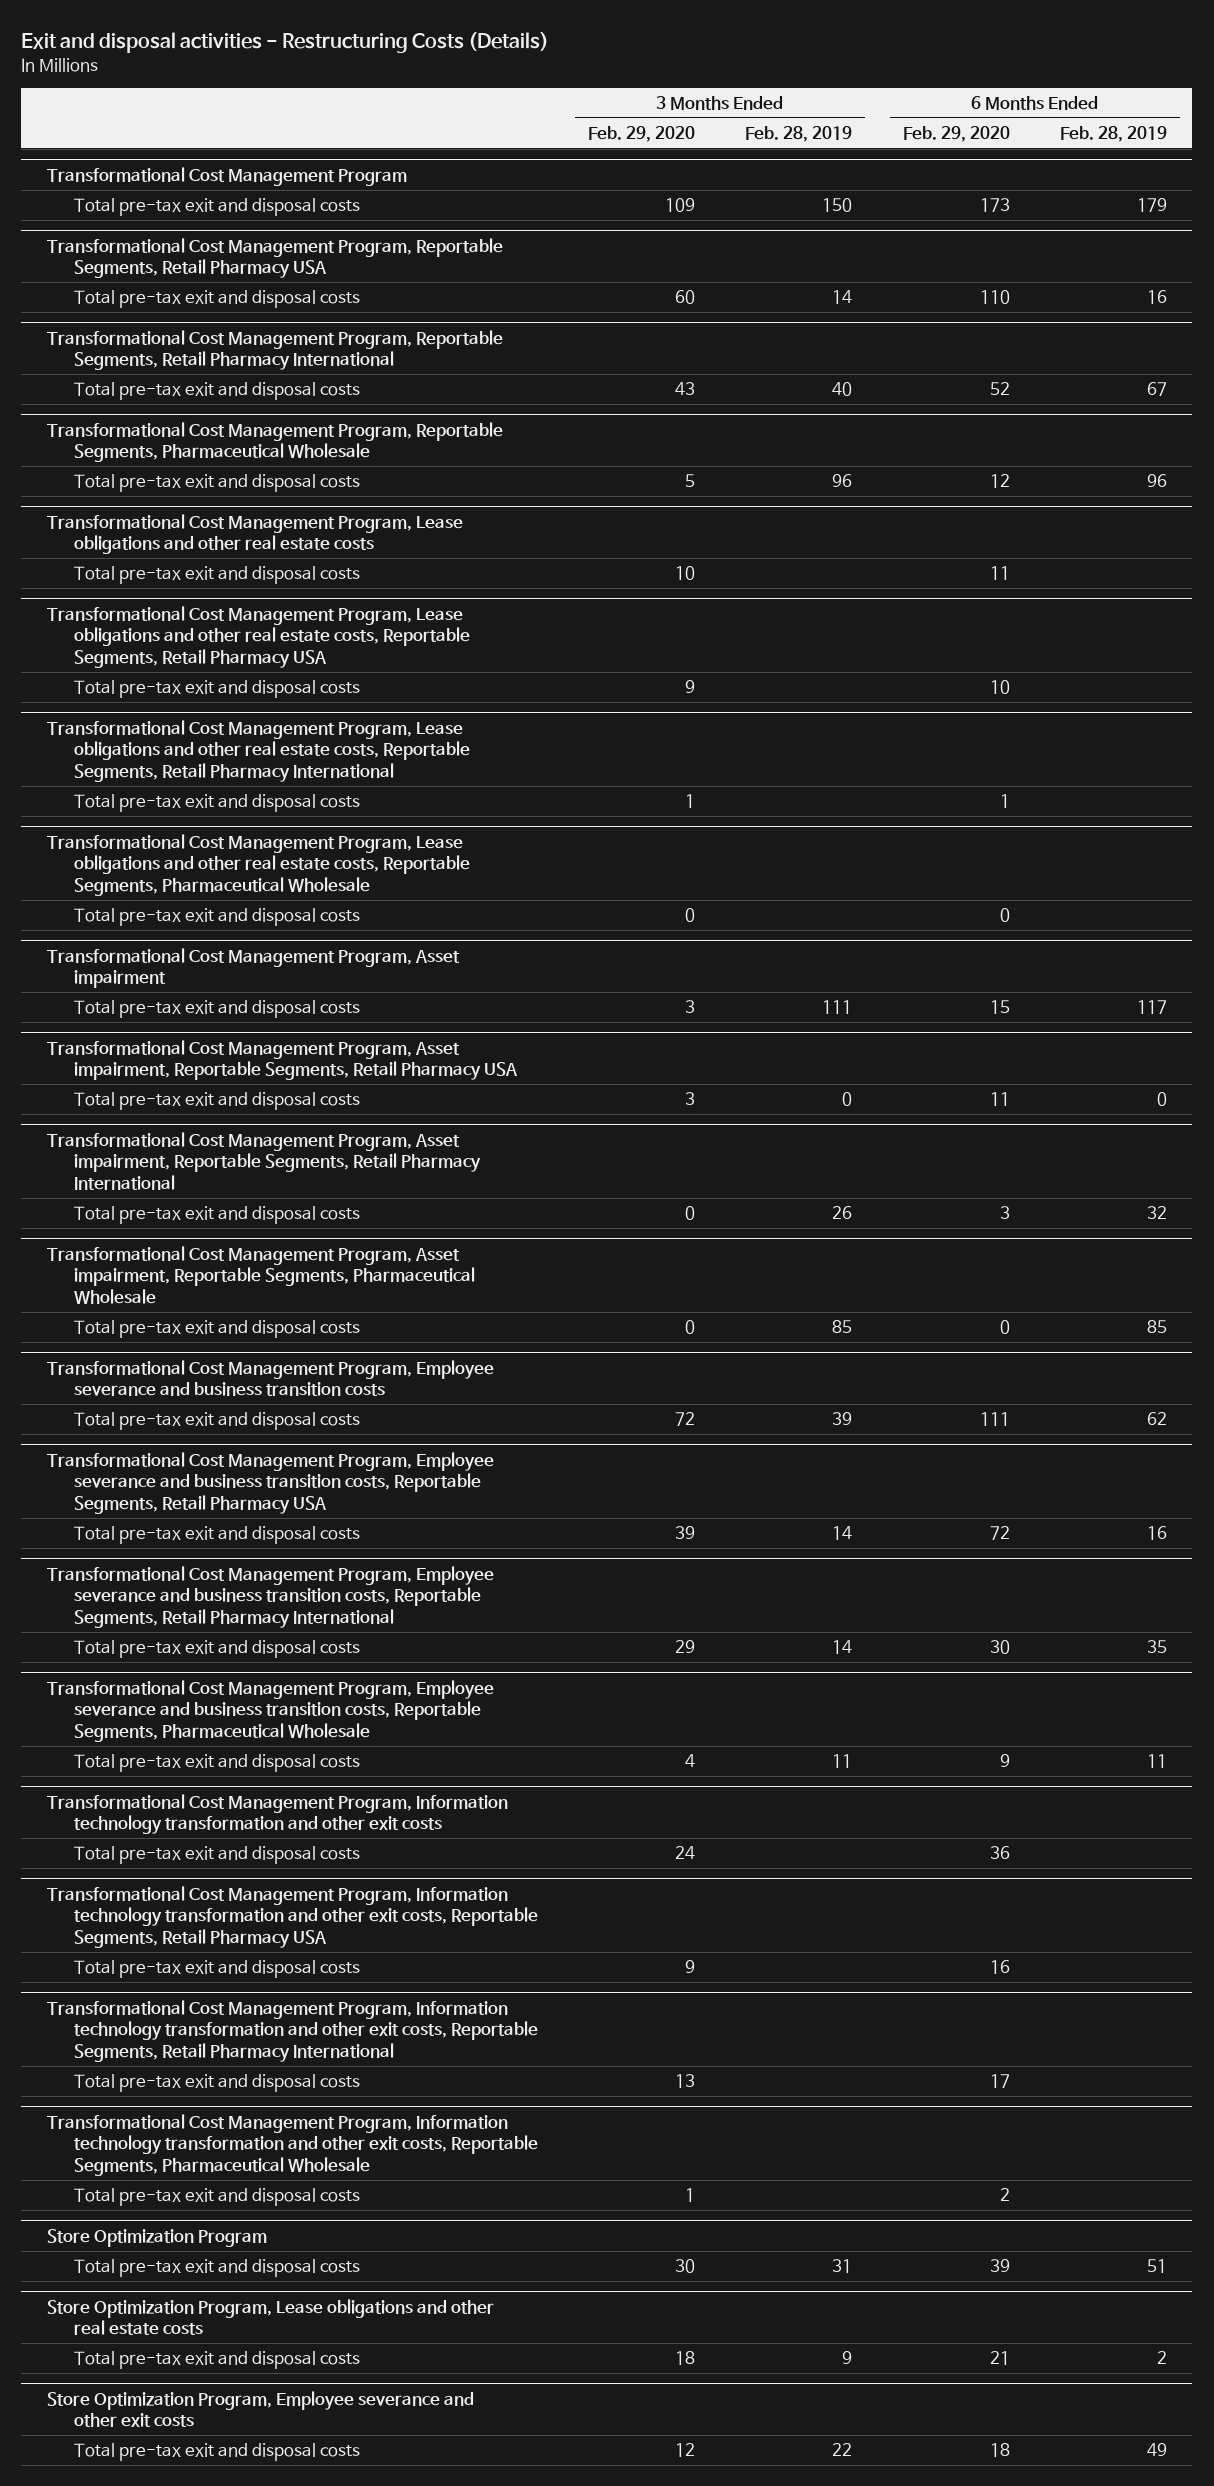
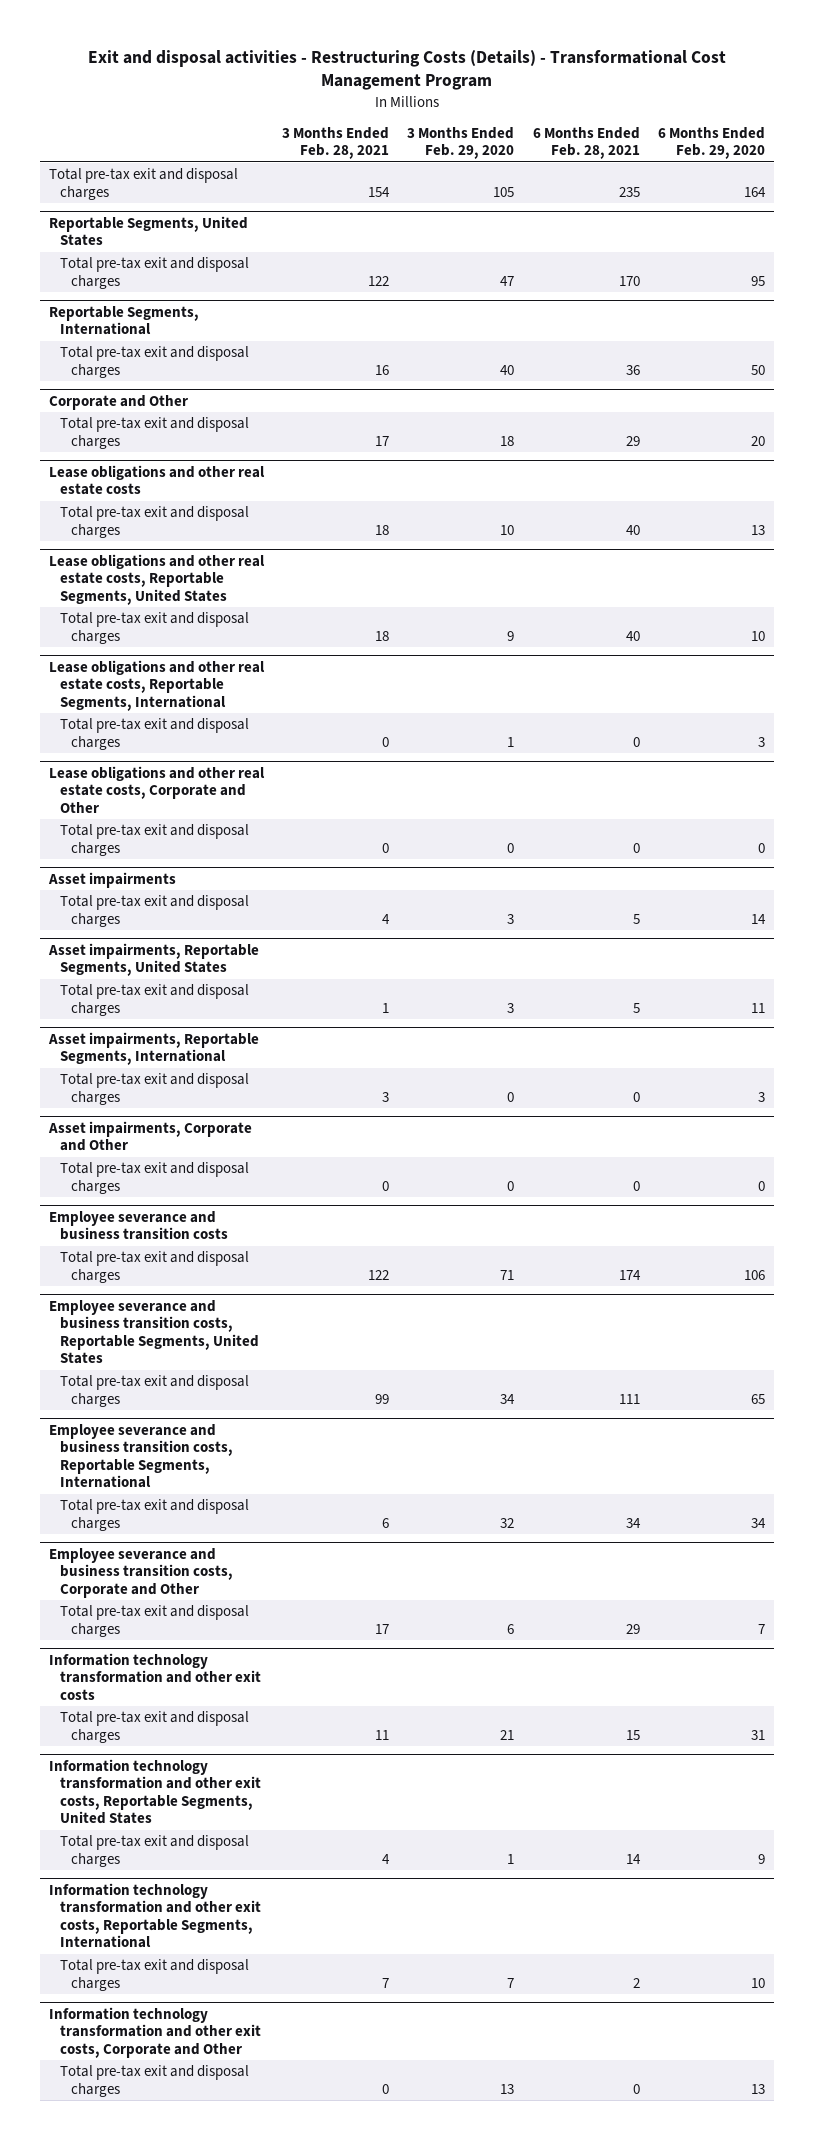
- Exit and disposal activities - Restructuring Costs (Details)
+ Exit and disposal activities - Restructuring Costs (Details) - Transformational Cost Management Program
- | 3 Months Ended Feb. 29, 2020 | 3 Months Ended Feb. 28, 2019 | 6 Months Ended Feb. 29, 2020 | 6 Months Ended Feb. 28, 2019
+ | 3 Months Ended Feb. 28, 2021 | 3 Months Ended Feb. 29, 2020 | 6 Months Ended Feb. 28, 2021 | 6 Months Ended Feb. 29, 2020
- Transformational Cost Management Program
- Total pre-tax exit and disposal costs | 109 | 150 | 173 | 179
- Transformational Cost Management Program, Reportable Segments, Retail Pharmacy USA
- Total pre-tax exit and disposal costs | 60 | 14 | 110 | 16
- Transformational Cost Management Program, Reportable Segments, Retail Pharmacy International
- Total pre-tax exit and disposal costs | 43 | 40 | 52 | 67
- Transformational Cost Management Program, Reportable Segments, Pharmaceutical Wholesale
- Total pre-tax exit and disposal costs | 5 | 96 | 12 | 96
- Transformational Cost Management Program, Lease obligations and other real estate costs
- Total pre-tax exit and disposal costs | 10 | | 11 |
- Transformational Cost Management Program, Lease obligations and other real estate costs, Reportable Segments, Retail Pharmacy USA
- Total pre-tax exit and disposal costs | 9 | | 10 |
- Transformational Cost Management Program, Lease obligations and other real estate costs, Reportable Segments, Retail Pharmacy International
- Total pre-tax exit and disposal costs | 1 | | 1 |
- Transformational Cost Management Program, Lease obligations and other real estate costs, Reportable Segments, Pharmaceutical Wholesale
- Total pre-tax exit and disposal costs | 0 | | 0 |
- Transformational Cost Management Program, Asset impairment
- Total pre-tax exit and disposal costs | 3 | 111 | 15 | 117
- Transformational Cost Management Program, Asset impairment, Reportable Segments, Retail Pharmacy USA
- Total pre-tax exit and disposal costs | 3 | 0 | 11 | 0
- Transformational Cost Management Program, Asset impairment, Reportable Segments, Retail Pharmacy International
- Total pre-tax exit and disposal costs | 0 | 26 | 3 | 32
- Transformational Cost Management Program, Asset impairment, Reportable Segments, Pharmaceutical Wholesale
- Total pre-tax exit and disposal costs | 0 | 85 | 0 | 85
- Transformational Cost Management Program, Employee severance and business transition costs
- Total pre-tax exit and disposal costs | 72 | 39 | 111 | 62
- Transformational Cost Management Program, Employee severance and business transition costs, Reportable Segments, Retail Pharmacy USA
- Total pre-tax exit and disposal costs | 39 | 14 | 72 | 16
- Transformational Cost Management Program, Employee severance and business transition costs, Reportable Segments, Retail Pharmacy International
- Total pre-tax exit and disposal costs | 29 | 14 | 30 | 35
- Transformational Cost Management Program, Employee severance and business transition costs, Reportable Segments, Pharmaceutical Wholesale
- Total pre-tax exit and disposal costs | 4 | 11 | 9 | 11
- Transformational Cost Management Program, Information technology transformation and other exit costs
- Total pre-tax exit and disposal costs | 24 | | 36 |
- Transformational Cost Management Program, Information technology transformation and other exit costs, Reportable Segments, Retail Pharmacy USA
- Total pre-tax exit and disposal costs | 9 | | 16 |
- Transformational Cost Management Program, Information technology transformation and other exit costs, Reportable Segments, Retail Pharmacy International
- Total pre-tax exit and disposal costs | 13 | | 17 |
- Transformational Cost Management Program, Information technology transformation and other exit costs, Reportable Segments, Pharmaceutical Wholesale
- Total pre-tax exit and disposal costs | 1 | | 2 |
- Store Optimization Program
- Total pre-tax exit and disposal costs | 30 | 31 | 39 | 51
- Store Optimization Program, Lease obligations and other real estate costs
- Total pre-tax exit and disposal costs | 18 | 9 | 21 | 2
- Store Optimization Program, Employee severance and other exit costs
- Total pre-tax exit and disposal costs | 12 | 22 | 18 | 49
+ Total pre-tax exit and disposal charges | 154 | 105 | 235 | 164
+ Reportable Segments, United States
+ Total pre-tax exit and disposal charges | 122 | 47 | 170 | 95
+ Reportable Segments, International
+ Total pre-tax exit and disposal charges | 16 | 40 | 36 | 50
+ Corporate and Other
+ Total pre-tax exit and disposal charges | 17 | 18 | 29 | 20
+ Lease obligations and other real estate costs
+ Total pre-tax exit and disposal charges | 18 | 10 | 40 | 13
+ Lease obligations and other real estate costs, Reportable Segments, United States
+ Total pre-tax exit and disposal charges | 18 | 9 | 40 | 10
+ Lease obligations and other real estate costs, Reportable Segments, International
+ Total pre-tax exit and disposal charges | 0 | 1 | 0 | 3
+ Lease obligations and other real estate costs, Corporate and Other
+ Total pre-tax exit and disposal charges | 0 | 0 | 0 | 0
+ Asset impairments
+ Total pre-tax exit and disposal charges | 4 | 3 | 5 | 14
+ Asset impairments, Reportable Segments, United States
+ Total pre-tax exit and disposal charges | 1 | 3 | 5 | 11
+ Asset impairments, Reportable Segments, International
+ Total pre-tax exit and disposal charges | 3 | 0 | 0 | 3
+ Asset impairments, Corporate and Other
+ Total pre-tax exit and disposal charges | 0 | 0 | 0 | 0
+ Employee severance and business transition costs
+ Total pre-tax exit and disposal charges | 122 | 71 | 174 | 106
+ Employee severance and business transition costs, Reportable Segments, United States
+ Total pre-tax exit and disposal charges | 99 | 34 | 111 | 65
+ Employee severance and business transition costs, Reportable Segments, International
+ Total pre-tax exit and disposal charges | 6 | 32 | 34 | 34
+ Employee severance and business transition costs, Corporate and Other
+ Total pre-tax exit and disposal charges | 17 | 6 | 29 | 7
+ Information technology transformation and other exit costs
+ Total pre-tax exit and disposal charges | 11 | 21 | 15 | 31
+ Information technology transformation and other exit costs, Reportable Segments, United States
+ Total pre-tax exit and disposal charges | 4 | 1 | 14 | 9
+ Information technology transformation and other exit costs, Reportable Segments, International
+ Total pre-tax exit and disposal charges | 7 | 7 | 2 | 10
+ Information technology transformation and other exit costs, Corporate and Other
+ Total pre-tax exit and disposal charges | 0 | 13 | 0 | 13

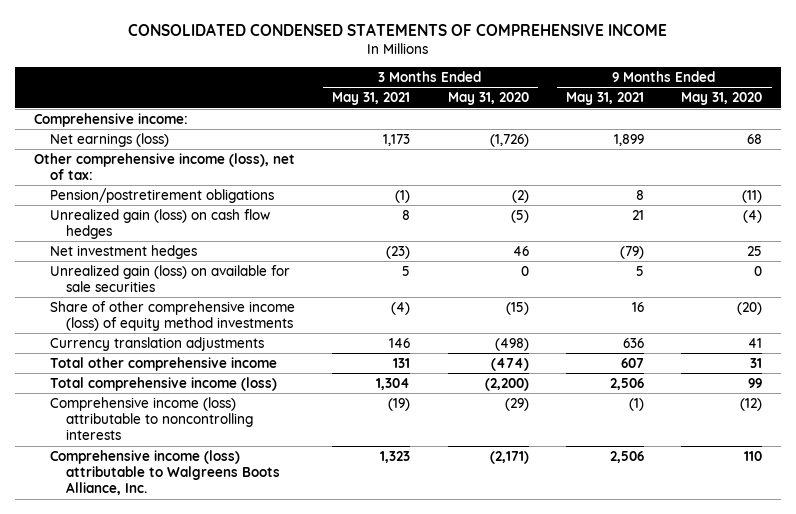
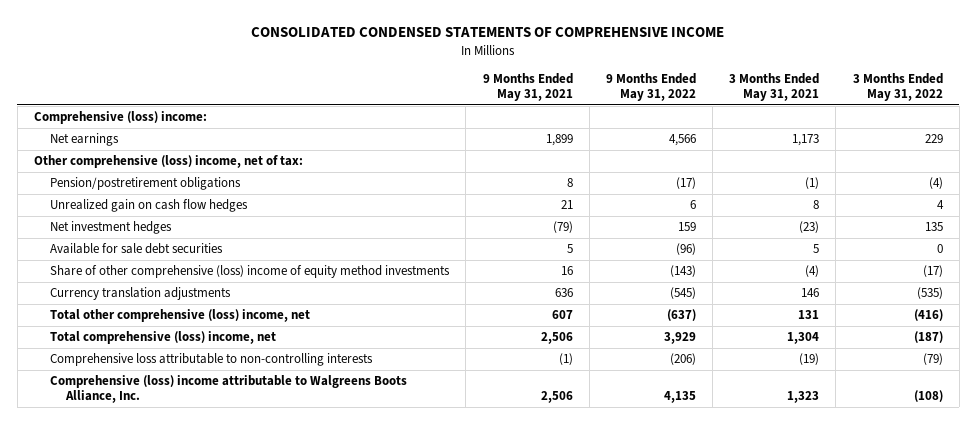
- | 3 Months Ended May 31, 2021 | 3 Months Ended May 31, 2020 | 9 Months Ended May 31, 2021 | 9 Months Ended May 31, 2020
+ | 9 Months Ended May 31, 2021 | 9 Months Ended May 31, 2022 | 3 Months Ended May 31, 2021 | 3 Months Ended May 31, 2022
- Comprehensive income:
- Net earnings (loss) | 1,173 | (1,726) | 1,899 | 68
- Other comprehensive income (loss), net of tax:
+ Comprehensive (loss) income:
+ Net earnings | 1,899 | 4,566 | 1,173 | 229
+ Other comprehensive (loss) income, net of tax:
- Unrealized gain (loss) on cash flow hedges | 8 | (5) | 21 | (4)
+ Unrealized gain on cash flow hedges | 21 | 6 | 8 | 4
- Unrealized gain (loss) on available for sale securities | 5 | 0 | 5 | 0
- Share of other comprehensive income (loss) of equity method investments | (4) | (15) | 16 | (20)
+ Available for sale debt securities | 5 | (96) | 5 | 0
+ Share of other comprehensive (loss) income of equity method investments | 16 | (143) | (4) | (17)
- Total other comprehensive income | 131 | (474) | 607 | 31
- Total comprehensive income (loss) | 1,304 | (2,200) | 2,506 | 99
- Comprehensive income (loss) attributable to noncontrolling interests | (19) | (29) | (1) | (12)
- Comprehensive income (loss) attributable to Walgreens Boots Alliance, Inc. | 1,323 | (2,171) | 2,506 | 110
+ Total other comprehensive (loss) income, net | 607 | (637) | 131 | (416)
+ Total comprehensive (loss) income, net | 2,506 | 3,929 | 1,304 | (187)
+ Comprehensive loss attributable to non-controlling interests | (1) | (206) | (19) | (79)
+ Comprehensive (loss) income attributable to Walgreens Boots Alliance, Inc. | 2,506 | 4,135 | 1,323 | (108)

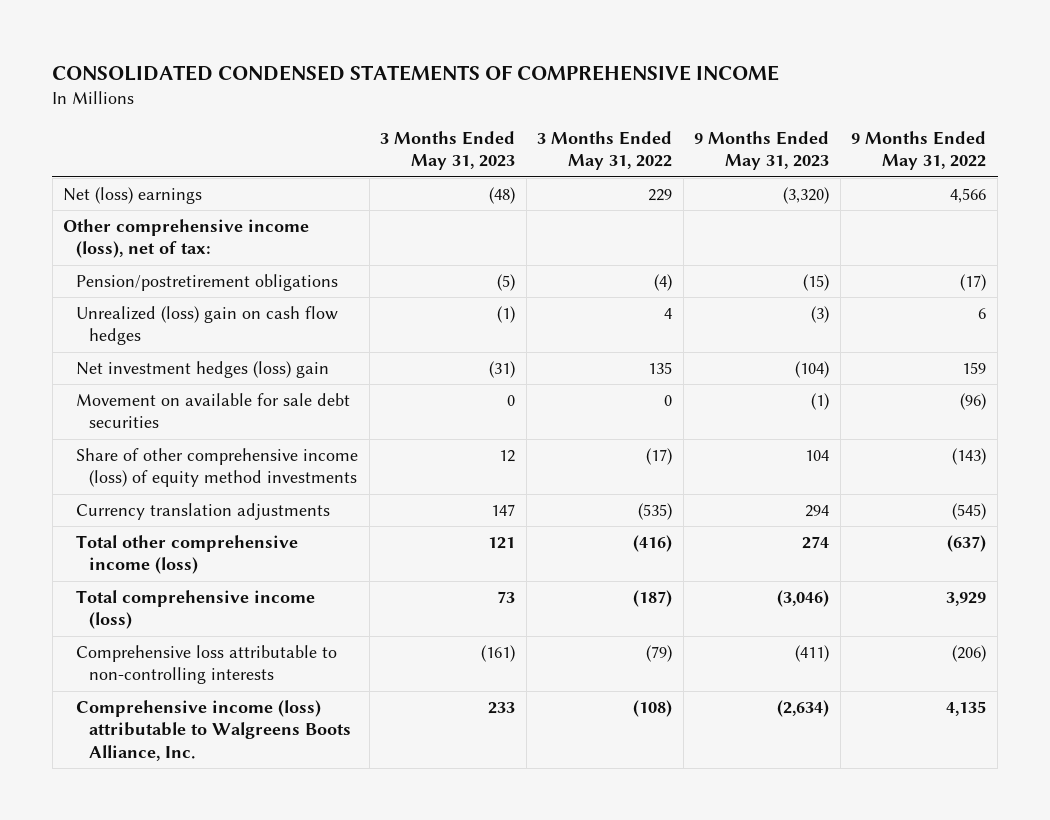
- | 9 Months Ended May 31, 2021 | 9 Months Ended May 31, 2022 | 3 Months Ended May 31, 2021 | 3 Months Ended May 31, 2022
+ | 3 Months Ended May 31, 2023 | 3 Months Ended May 31, 2022 | 9 Months Ended May 31, 2023 | 9 Months Ended May 31, 2022
- Comprehensive (loss) income:
- Net earnings | 1,899 | 4,566 | 1,173 | 229
- Other comprehensive (loss) income, net of tax:
+ Net (loss) earnings | (48) | 229 | (3,320) | 4,566
+ Other comprehensive income (loss), net of tax:
- Unrealized gain on cash flow hedges | 21 | 6 | 8 | 4
- Net investment hedges | (79) | 159 | (23) | 135
- Available for sale debt securities | 5 | (96) | 5 | 0
- Share of other comprehensive (loss) income of equity method investments | 16 | (143) | (4) | (17)
+ Unrealized (loss) gain on cash flow hedges | (1) | 4 | (3) | 6
+ Net investment hedges (loss) gain | (31) | 135 | (104) | 159
+ Movement on available for sale debt securities | 0 | 0 | (1) | (96)
+ Share of other comprehensive income (loss) of equity method investments | 12 | (17) | 104 | (143)
- Total other comprehensive (loss) income, net | 607 | (637) | 131 | (416)
- Total comprehensive (loss) income, net | 2,506 | 3,929 | 1,304 | (187)
+ Total other comprehensive income (loss) | 121 | (416) | 274 | (637)
+ Total comprehensive income (loss) | 73 | (187) | (3,046) | 3,929
- Comprehensive (loss) income attributable to Walgreens Boots Alliance, Inc. | 2,506 | 4,135 | 1,323 | (108)
+ Comprehensive income (loss) attributable to Walgreens Boots Alliance, Inc. | 233 | (108) | (2,634) | 4,135

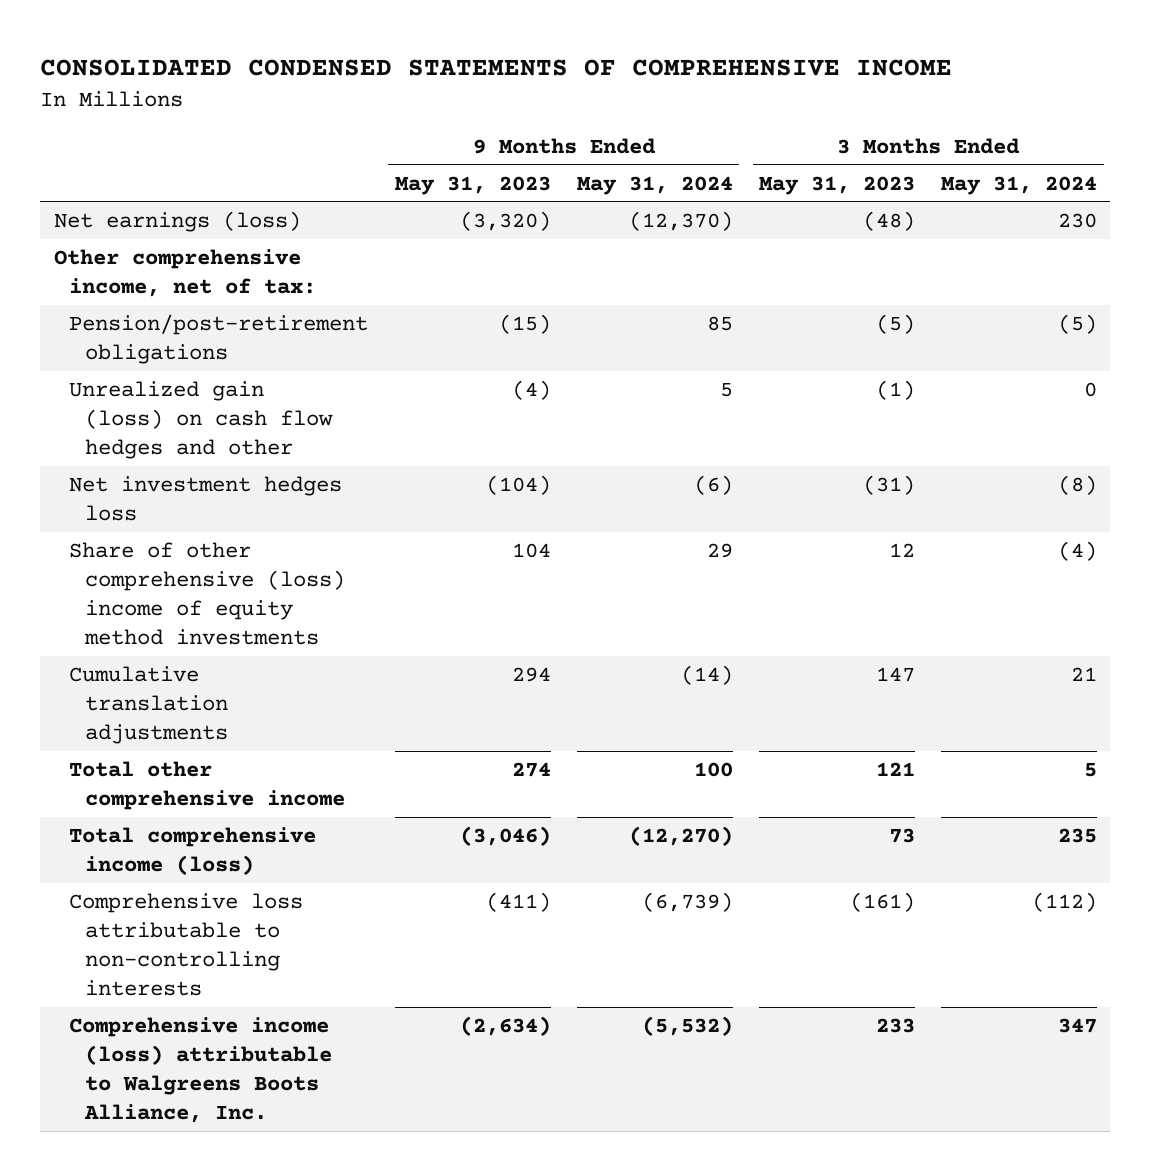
- | 3 Months Ended May 31, 2023 | 3 Months Ended May 31, 2022 | 9 Months Ended May 31, 2023 | 9 Months Ended May 31, 2022
+ | 9 Months Ended May 31, 2023 | 9 Months Ended May 31, 2024 | 3 Months Ended May 31, 2023 | 3 Months Ended May 31, 2024
- Net (loss) earnings | (48) | 229 | (3,320) | 4,566
- Other comprehensive income (loss), net of tax:
- Pension/postretirement obligations | (5) | (4) | (15) | (17)
- Unrealized (loss) gain on cash flow hedges | (1) | 4 | (3) | 6
- Net investment hedges (loss) gain | (31) | 135 | (104) | 159
- Movement on available for sale debt securities | 0 | 0 | (1) | (96)
- Share of other comprehensive income (loss) of equity method investments | 12 | (17) | 104 | (143)
- Currency translation adjustments | 147 | (535) | 294 | (545)
- Total other comprehensive income (loss) | 121 | (416) | 274 | (637)
+ Net earnings (loss) | (3,320) | (12,370) | (48) | 230
+ Other comprehensive income, net of tax:
+ Pension/post-retirement obligations | (15) | 85 | (5) | (5)
+ Unrealized gain (loss) on cash flow hedges and other | (4) | 5 | (1) | 0
+ Net investment hedges loss | (104) | (6) | (31) | (8)
+ Share of other comprehensive (loss) income of equity method investments | 104 | 29 | 12 | (4)
+ Cumulative translation adjustments | 294 | (14) | 147 | 21
+ Total other comprehensive income | 274 | 100 | 121 | 5

